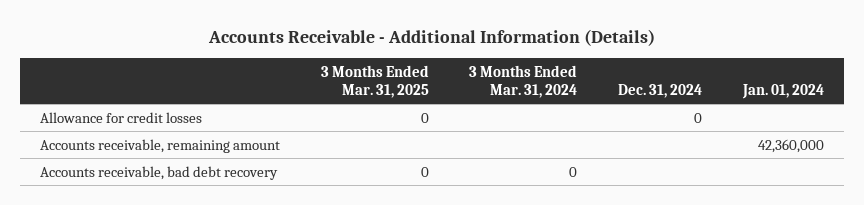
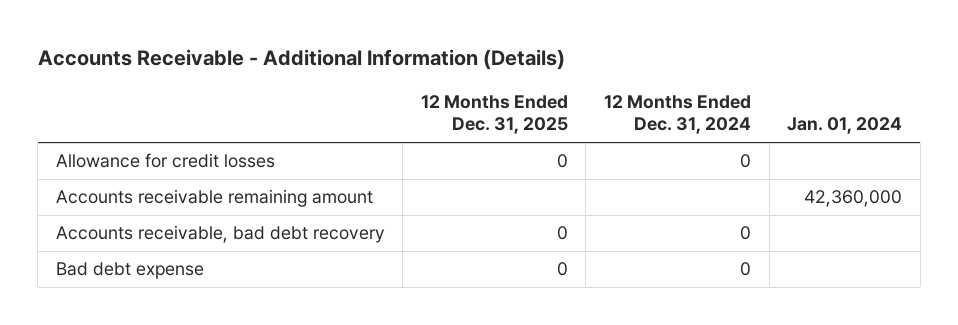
- | 3 Months Ended Mar. 31, 2025 | 3 Months Ended Mar. 31, 2024 | Dec. 31, 2024 | Jan. 01, 2024
+ | 12 Months Ended Dec. 31, 2025 | 12 Months Ended Dec. 31, 2024 | Jan. 01, 2024
- Accounts receivable, remaining amount | | | | 42,360,000
+ Accounts receivable remaining amount | | | 42,360,000
+ Bad debt expense | 0 | 0 |

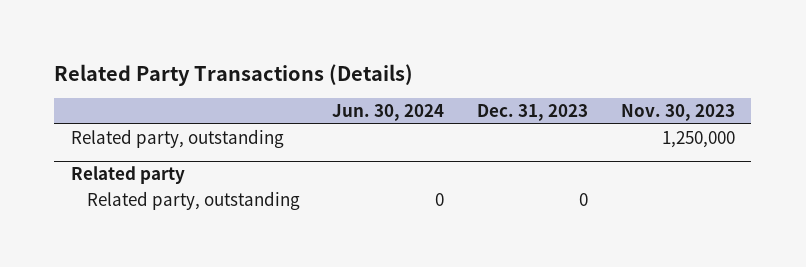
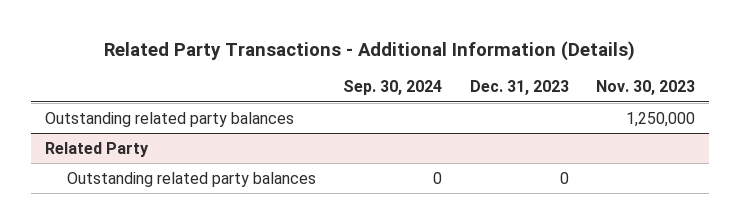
- Related Party Transactions (Details)
+ Related Party Transactions - Additional Information (Details)
- | Jun. 30, 2024 | Dec. 31, 2023 | Nov. 30, 2023
+ | Sep. 30, 2024 | Dec. 31, 2023 | Nov. 30, 2023
- Related party, outstanding | | | 1,250,000
- Related party
- Related party, outstanding | 0 | 0 |
+ Outstanding related party balances | | | 1,250,000
+ Related Party
+ Outstanding related party balances | 0 | 0 |

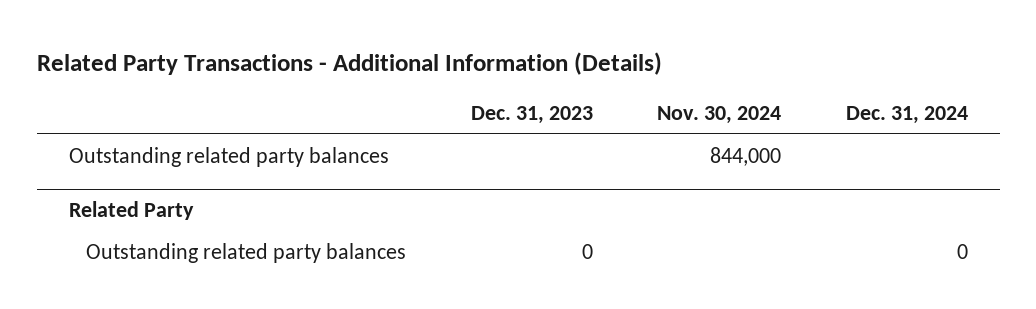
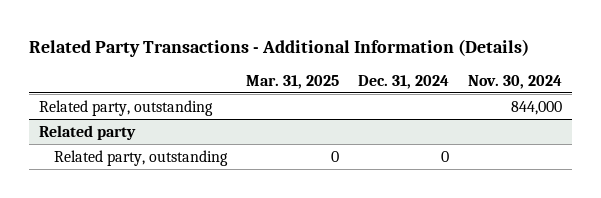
- | Dec. 31, 2023 | Nov. 30, 2024 | Dec. 31, 2024
+ | Mar. 31, 2025 | Dec. 31, 2024 | Nov. 30, 2024
- Outstanding related party balances | | 844,000 |
- Related Party
- Outstanding related party balances | 0 | | 0
+ Related party, outstanding | | | 844,000
+ Related party
+ Related party, outstanding | 0 | 0 |

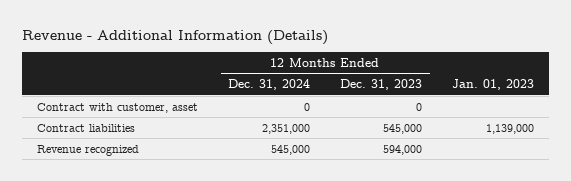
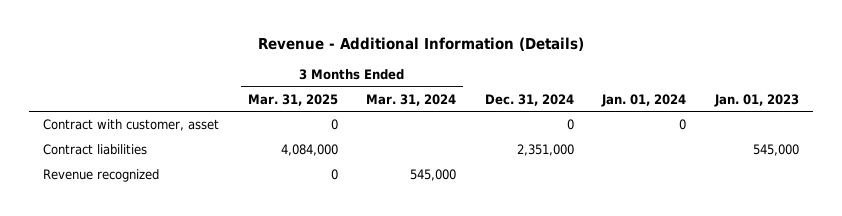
- | 12 Months Ended Dec. 31, 2024 | 12 Months Ended Dec. 31, 2023 | Jan. 01, 2023
+ | 3 Months Ended Mar. 31, 2025 | 3 Months Ended Mar. 31, 2024 | Dec. 31, 2024 | Jan. 01, 2024 | Jan. 01, 2023
- Contract liabilities | 2,351,000 | 545,000 | 1,139,000
+ Contract liabilities | 4,084,000 | | 2,351,000 | | 545,000

